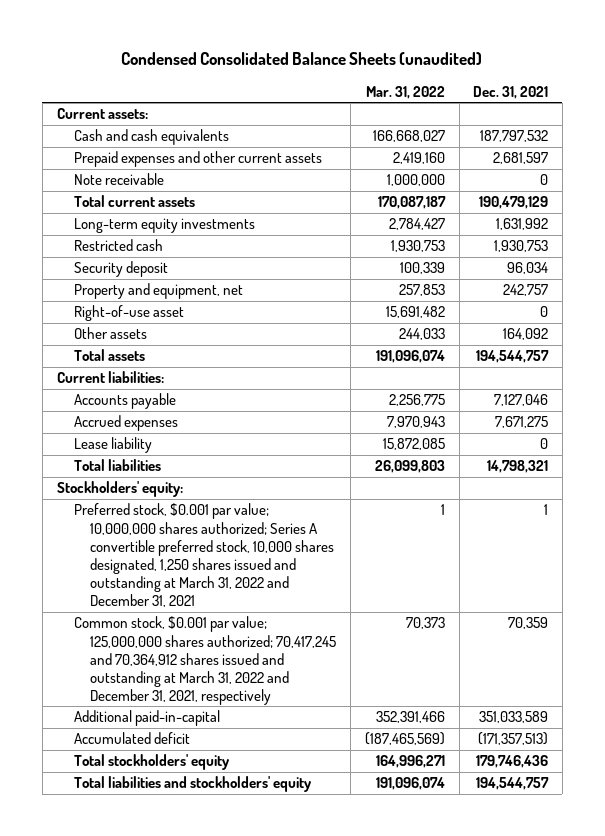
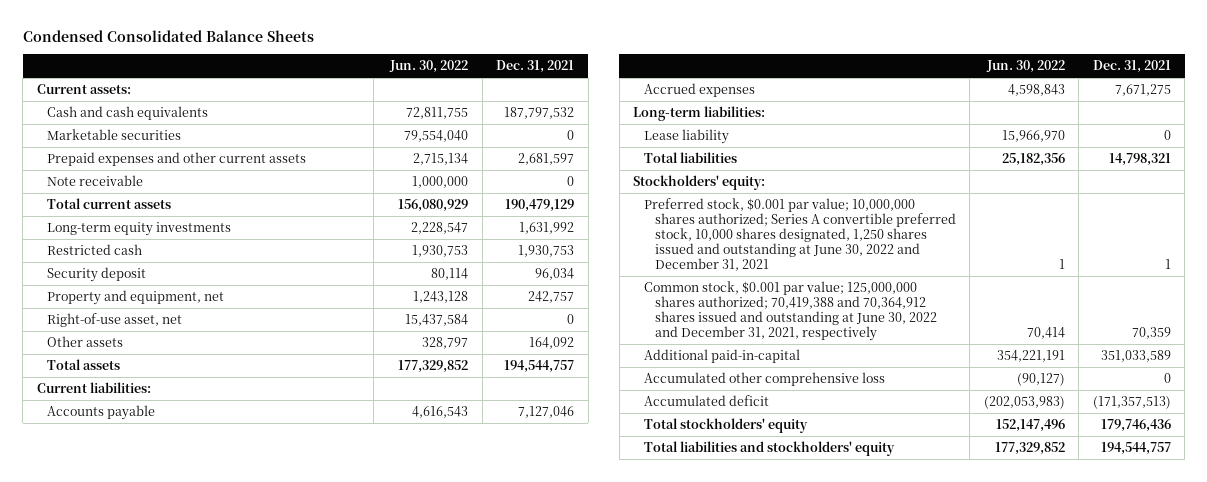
- Condensed Consolidated Balance Sheets (unaudited)
+ Condensed Consolidated Balance Sheets
- | Mar. 31, 2022 | Dec. 31, 2021
+ | Jun. 30, 2022 | Dec. 31, 2021
+ Marketable securities | 79,554,040 | 0
- Right-of-use asset | 15,691,482 | 0
+ Right-of-use asset, net | 15,437,584 | 0
+ Long-term liabilities:
- Preferred stock, $0.001 par value; 10,000,000 shares authorized; Series A convertible preferred stock, 10,000 shares designated, 1,250 shares issued and outstanding at March 31, 2022 and December 31, 2021 | 1 | 1
- Common stock, $0.001 par value; 125,000,000 shares authorized; 70,417,245 and 70,364,912 shares issued and outstanding at March 31, 2022 and December 31, 2021, respectively | 70,373 | 70,359
+ Preferred stock, $0.001 par value; 10,000,000 shares authorized; Series A convertible preferred stock, 10,000 shares designated, 1,250 shares issued and outstanding at June 30, 2022 and December 31, 2021 | 1 | 1
+ Common stock, $0.001 par value; 125,000,000 shares authorized; 70,419,388 and 70,364,912 shares issued and outstanding at June 30, 2022 and December 31, 2021, respectively | 70,414 | 70,359
+ Accumulated other comprehensive loss | (90,127) | 0

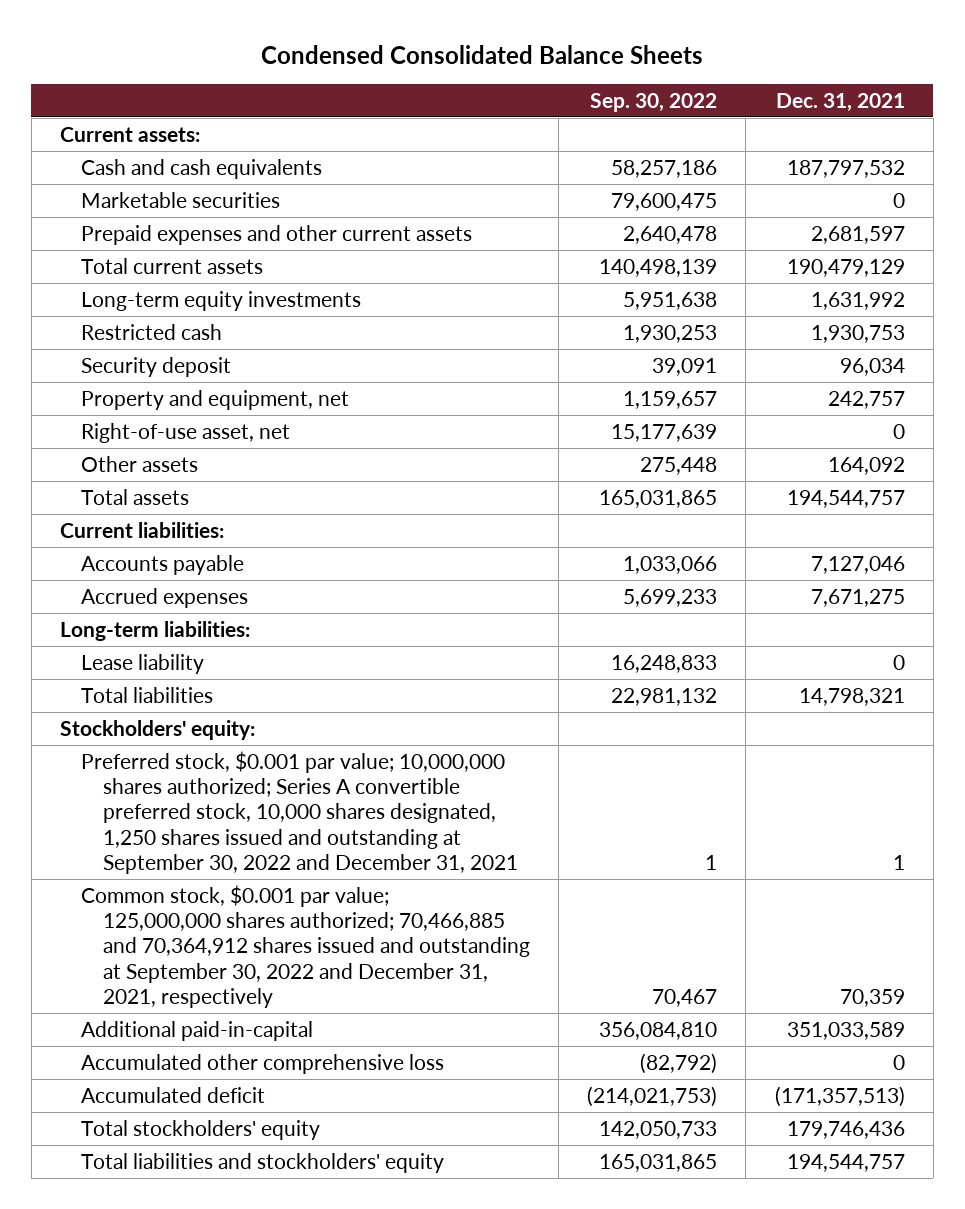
- | Jun. 30, 2022 | Dec. 31, 2021
+ | Sep. 30, 2022 | Dec. 31, 2021
- Note receivable | 1,000,000 | 0
- Preferred stock, $0.001 par value; 10,000,000 shares authorized; Series A convertible preferred stock, 10,000 shares designated, 1,250 shares issued and outstanding at June 30, 2022 and December 31, 2021 | 1 | 1
- Common stock, $0.001 par value; 125,000,000 shares authorized; 70,419,388 and 70,364,912 shares issued and outstanding at June 30, 2022 and December 31, 2021, respectively | 70,414 | 70,359
+ Preferred stock, $0.001 par value; 10,000,000 shares authorized; Series A convertible preferred stock, 10,000 shares designated, 1,250 shares issued and outstanding at September 30, 2022 and December 31, 2021 | 1 | 1
+ Common stock, $0.001 par value; 125,000,000 shares authorized; 70,466,885 and 70,364,912 shares issued and outstanding at September 30, 2022 and December 31, 2021, respectively | 70,467 | 70,359

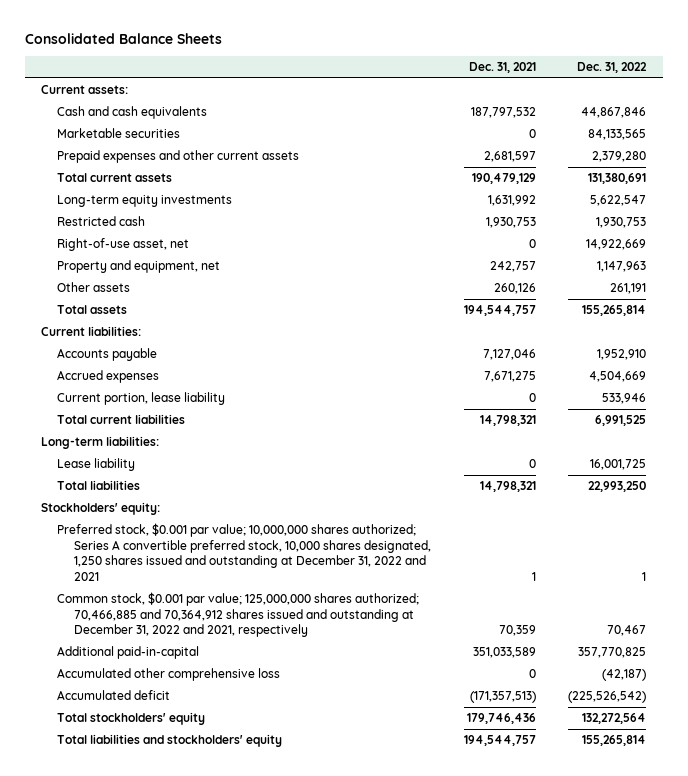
- Condensed Consolidated Balance Sheets
+ Consolidated Balance Sheets
- | Sep. 30, 2022 | Dec. 31, 2021
+ | Dec. 31, 2021 | Dec. 31, 2022
- Security deposit | 39,091 | 96,034
- Other assets | 275,448 | 164,092
moved down: Property and equipment, net | 242,757 | 1,147,963
+ Other assets | 260,126 | 261,191
+ Current portion, lease liability | 0 | 533,946
+ Total current liabilities | 14,798,321 | 6,991,525
- Preferred stock, $0.001 par value; 10,000,000 shares authorized; Series A convertible preferred stock, 10,000 shares designated, 1,250 shares issued and outstanding at September 30, 2022 and December 31, 2021 | 1 | 1
- Common stock, $0.001 par value; 125,000,000 shares authorized; 70,466,885 and 70,364,912 shares issued and outstanding at September 30, 2022 and December 31, 2021, respectively | 70,467 | 70,359
+ Preferred stock, $0.001 par value; 10,000,000 shares authorized; Series A convertible preferred stock, 10,000 shares designated, 1,250 shares issued and outstanding at December 31, 2022 and 2021 | 1 | 1
+ Common stock, $0.001 par value; 125,000,000 shares authorized; 70,466,885 and 70,364,912 shares issued and outstanding at December 31, 2022 and 2021, respectively | 70,359 | 70,467

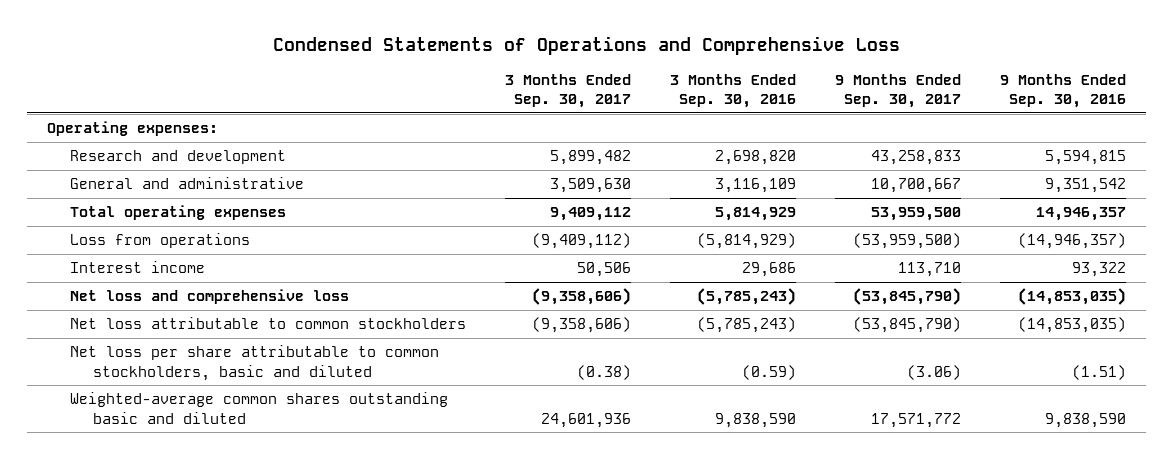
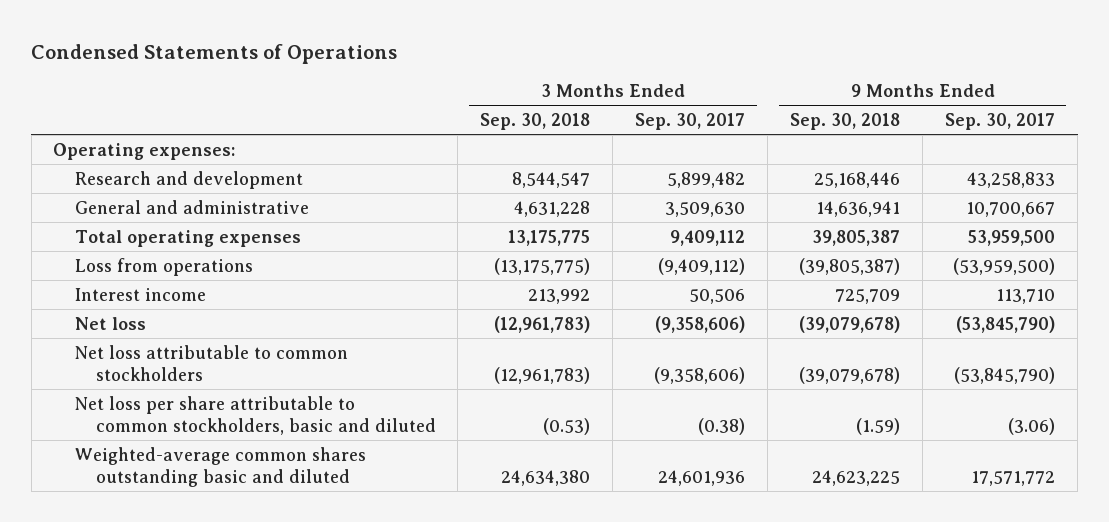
- Condensed Statements of Operations and Comprehensive Loss
+ Condensed Statements of Operations
- | 3 Months Ended Sep. 30, 2017 | 3 Months Ended Sep. 30, 2016 | 9 Months Ended Sep. 30, 2017 | 9 Months Ended Sep. 30, 2016
+ | 3 Months Ended Sep. 30, 2018 | 3 Months Ended Sep. 30, 2017 | 9 Months Ended Sep. 30, 2018 | 9 Months Ended Sep. 30, 2017
- Net loss and comprehensive loss | (9,358,606) | (5,785,243) | (53,845,790) | (14,853,035)
+ Net loss | (12,961,783) | (9,358,606) | (39,079,678) | (53,845,790)

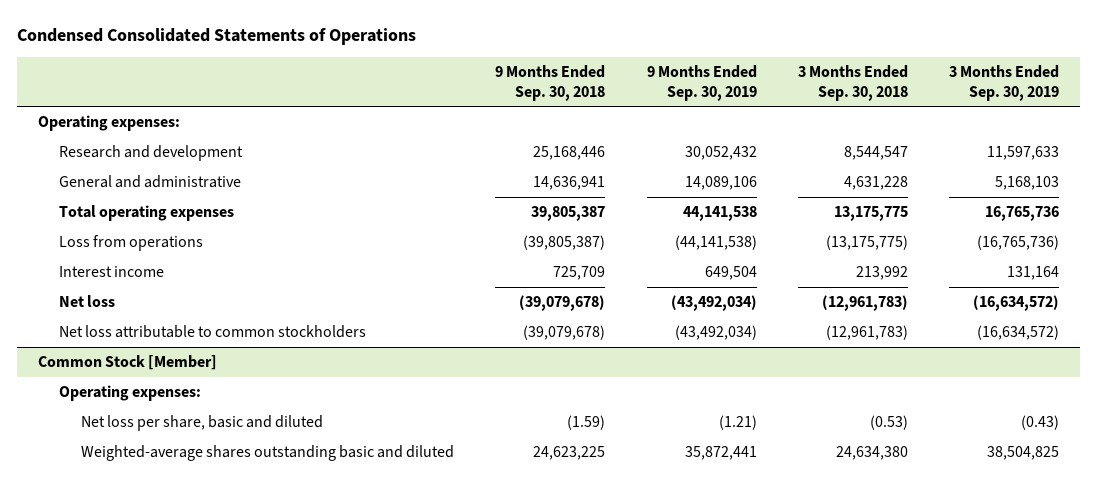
- Condensed Statements of Operations
+ Condensed Consolidated Statements of Operations
- | 3 Months Ended Sep. 30, 2018 | 3 Months Ended Sep. 30, 2017 | 9 Months Ended Sep. 30, 2018 | 9 Months Ended Sep. 30, 2017
+ | 9 Months Ended Sep. 30, 2018 | 9 Months Ended Sep. 30, 2019 | 3 Months Ended Sep. 30, 2018 | 3 Months Ended Sep. 30, 2019
- Net loss per share attributable to common stockholders, basic and diluted | (0.53) | (0.38) | (1.59) | (3.06)
- Weighted-average common shares outstanding basic and diluted | 24,634,380 | 24,601,936 | 24,623,225 | 17,571,772
+ Common Stock [Member]
+ Operating expenses:
+ Net loss per share, basic and diluted | (1.59) | (1.21) | (0.53) | (0.43)
+ Weighted-average shares outstanding basic and diluted | 24,623,225 | 35,872,441 | 24,634,380 | 38,504,825

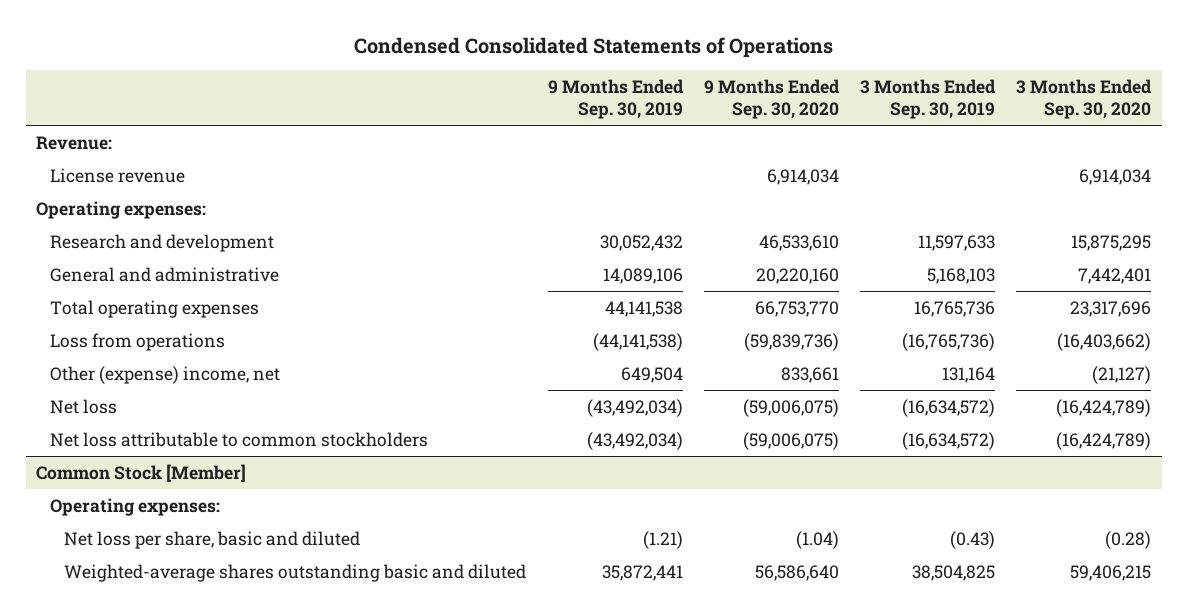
- | 9 Months Ended Sep. 30, 2018 | 9 Months Ended Sep. 30, 2019 | 3 Months Ended Sep. 30, 2018 | 3 Months Ended Sep. 30, 2019
+ | 9 Months Ended Sep. 30, 2019 | 9 Months Ended Sep. 30, 2020 | 3 Months Ended Sep. 30, 2019 | 3 Months Ended Sep. 30, 2020
+ Revenue:
+ License revenue | | 6,914,034 | | 6,914,034
- Interest income | 725,709 | 649,504 | 213,992 | 131,164
+ Other (expense) income, net | 649,504 | 833,661 | 131,164 | (21,127)

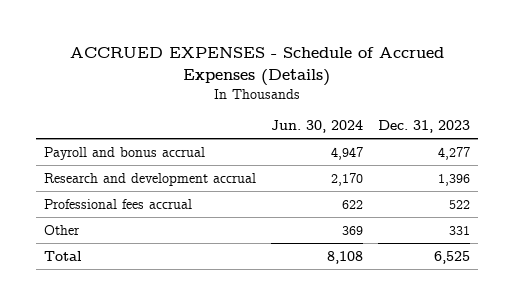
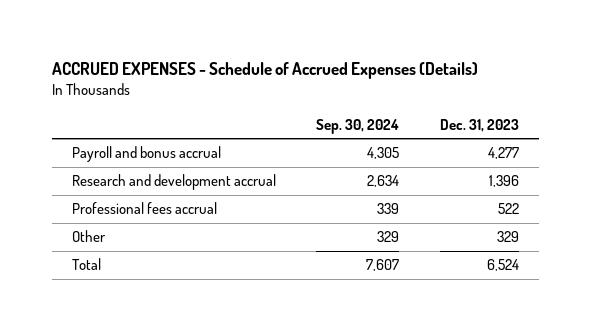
- | Jun. 30, 2024 | Dec. 31, 2023
+ | Sep. 30, 2024 | Dec. 31, 2023
- Other | 369 | 331
- Total | 8,108 | 6,525
+ Other | 329 | 329
+ Total | 7,607 | 6,524

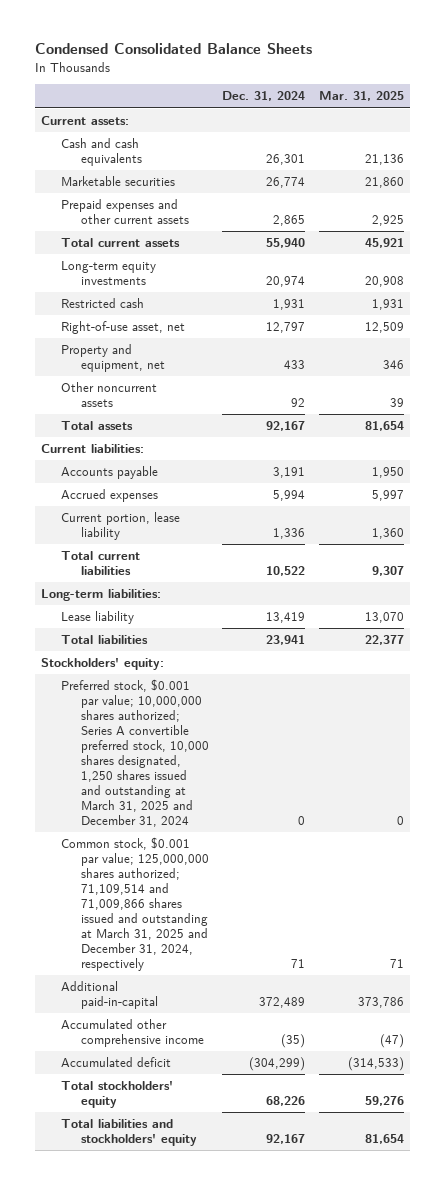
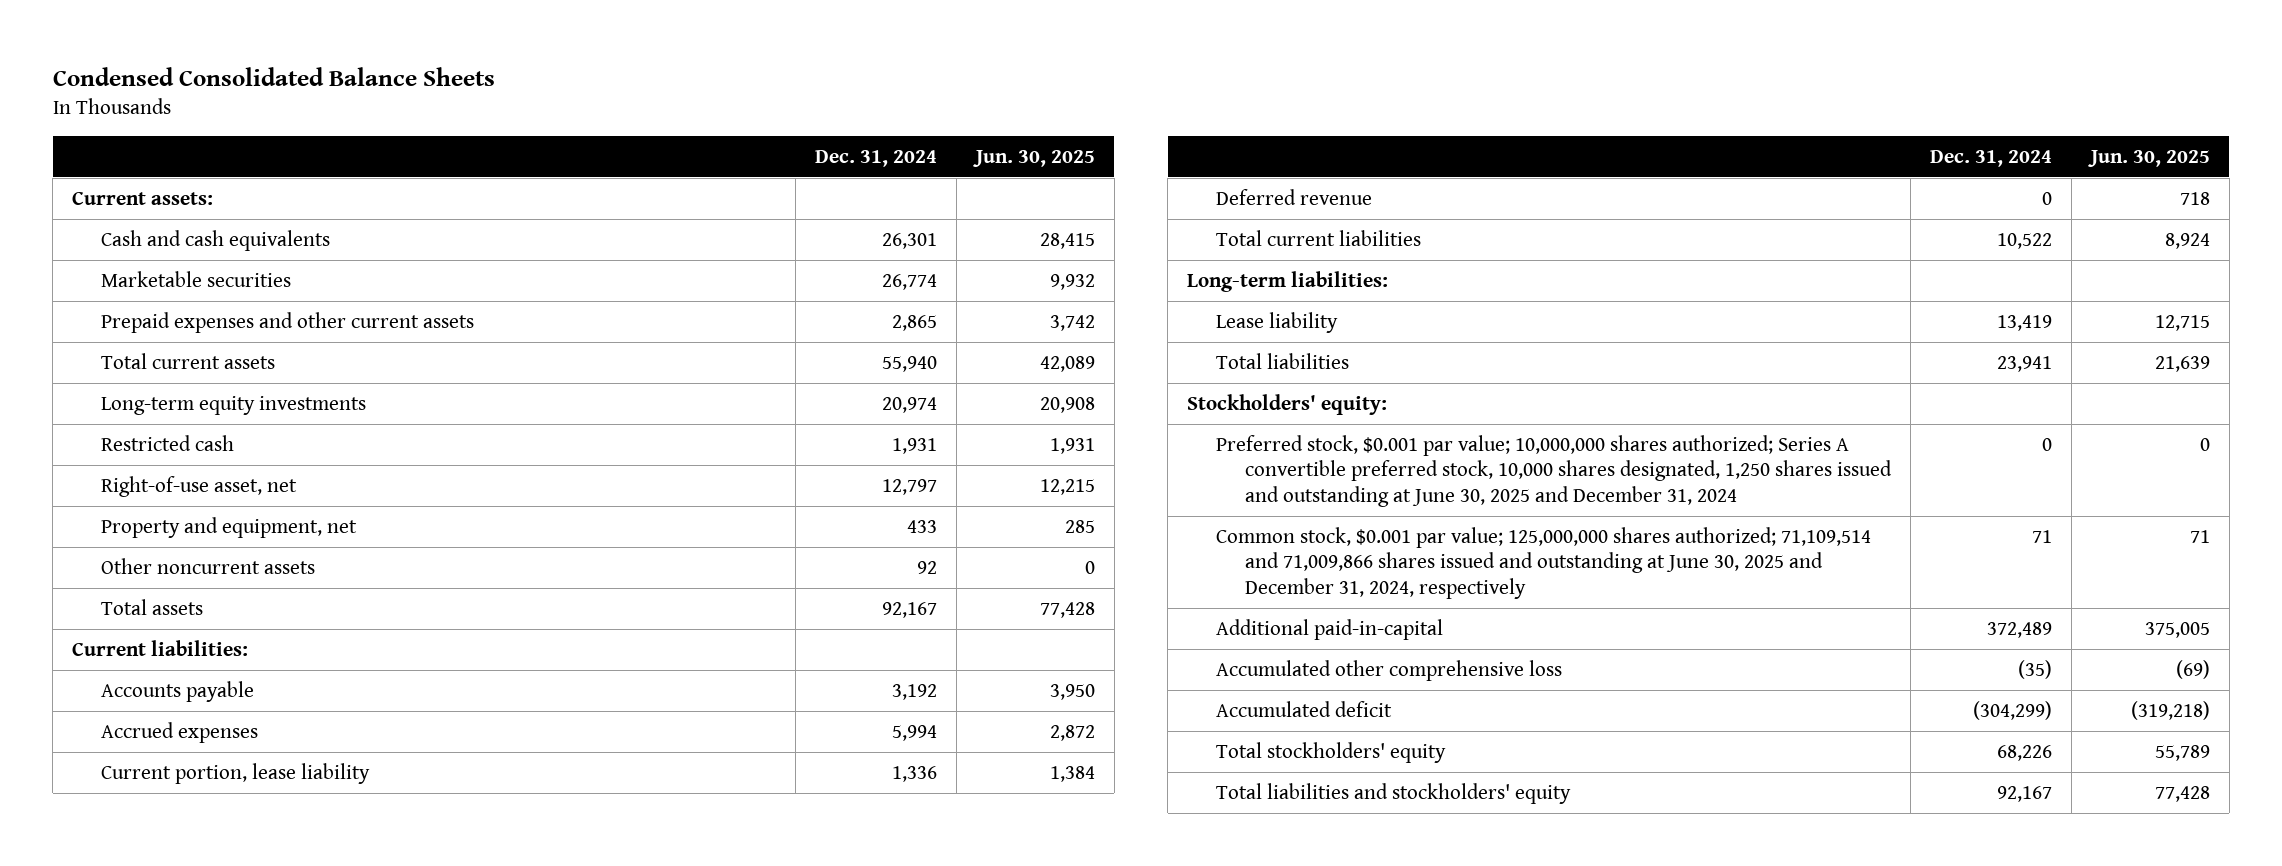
- | Dec. 31, 2024 | Mar. 31, 2025
+ | Dec. 31, 2024 | Jun. 30, 2025
- Accounts payable | 3,191 | 1,950
+ Accounts payable | 3,192 | 3,950
+ Deferred revenue | 0 | 718
- Preferred stock, $0.001 par value; 10,000,000 shares authorized; Series A convertible preferred stock, 10,000 shares designated, 1,250 shares issued and outstanding at March 31, 2025 and December 31, 2024 | 0 | 0
- Common stock, $0.001 par value; 125,000,000 shares authorized; 71,109,514 and 71,009,866 shares issued and outstanding at March 31, 2025 and December 31, 2024, respectively | 71 | 71
+ Preferred stock, $0.001 par value; 10,000,000 shares authorized; Series A convertible preferred stock, 10,000 shares designated, 1,250 shares issued and outstanding at June 30, 2025 and December 31, 2024 | 0 | 0
+ Common stock, $0.001 par value; 125,000,000 shares authorized; 71,109,514 and 71,009,866 shares issued and outstanding at June 30, 2025 and December 31, 2024, respectively | 71 | 71
- Accumulated other comprehensive income | (35) | (47)
+ Accumulated other comprehensive loss | (35) | (69)

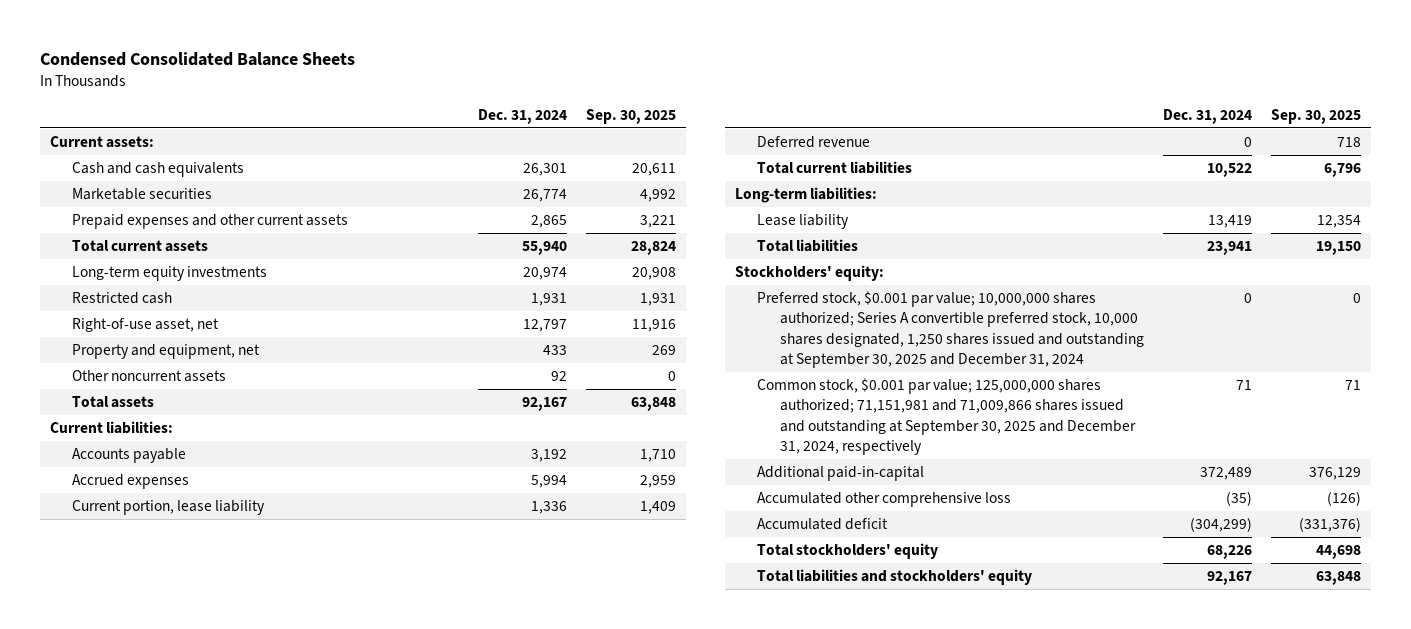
- | Dec. 31, 2024 | Jun. 30, 2025
+ | Dec. 31, 2024 | Sep. 30, 2025
- Preferred stock, $0.001 par value; 10,000,000 shares authorized; Series A convertible preferred stock, 10,000 shares designated, 1,250 shares issued and outstanding at June 30, 2025 and December 31, 2024 | 0 | 0
- Common stock, $0.001 par value; 125,000,000 shares authorized; 71,109,514 and 71,009,866 shares issued and outstanding at June 30, 2025 and December 31, 2024, respectively | 71 | 71
+ Preferred stock, $0.001 par value; 10,000,000 shares authorized; Series A convertible preferred stock, 10,000 shares designated, 1,250 shares issued and outstanding at September 30, 2025 and December 31, 2024 | 0 | 0
+ Common stock, $0.001 par value; 125,000,000 shares authorized; 71,151,981 and 71,009,866 shares issued and outstanding at September 30, 2025 and December 31, 2024, respectively | 71 | 71

